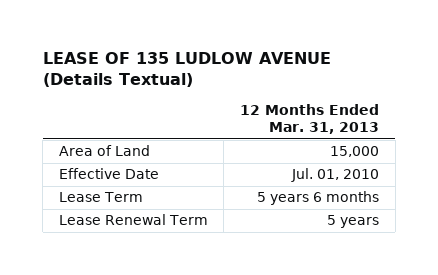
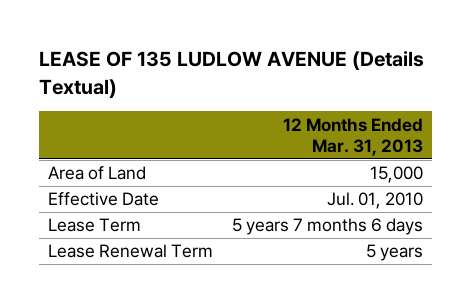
- Lease Term | 5 years 6 months
+ Lease Term | 5 years 7 months 6 days

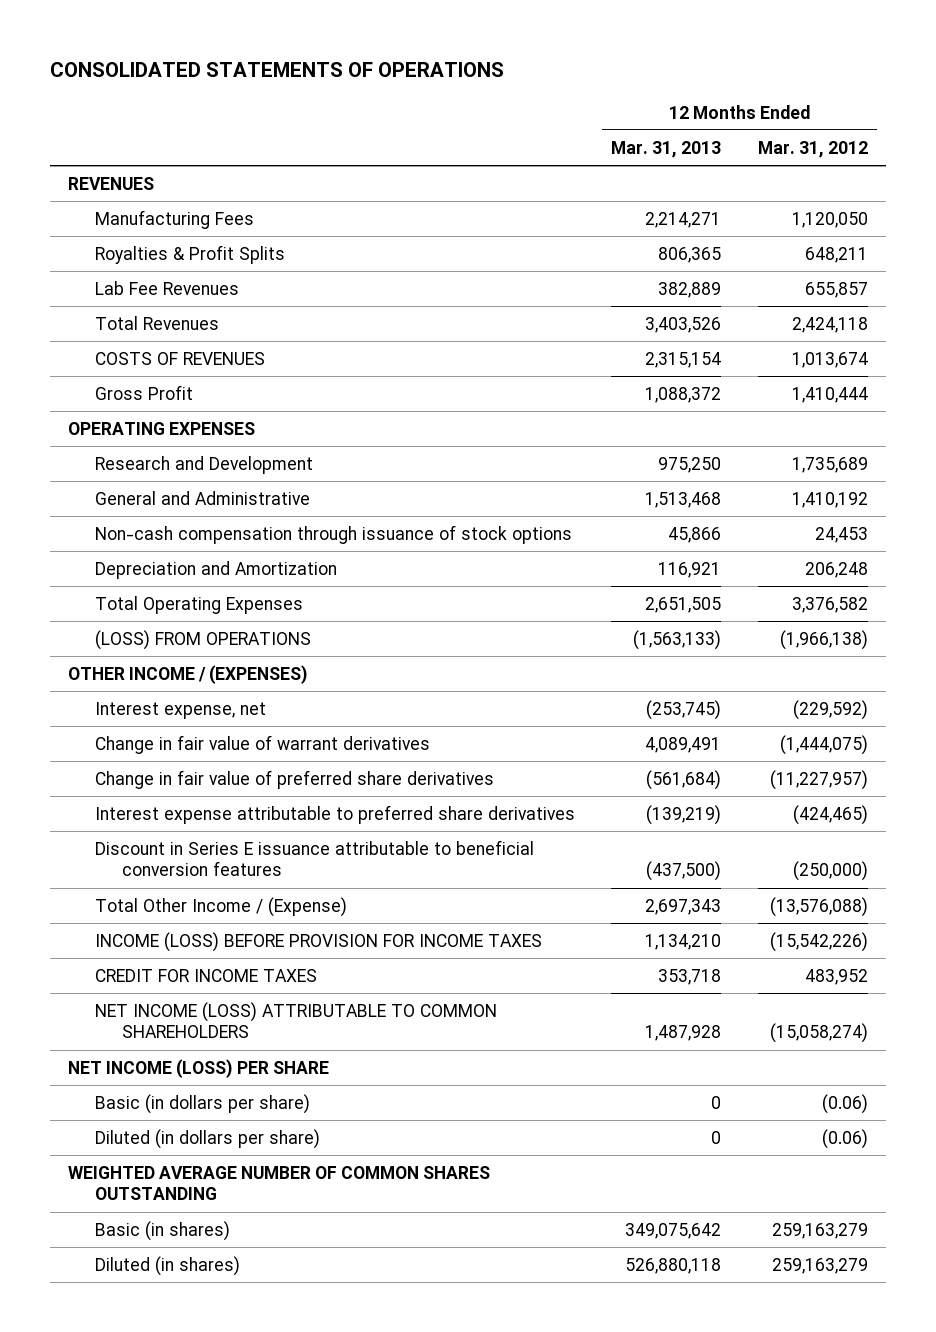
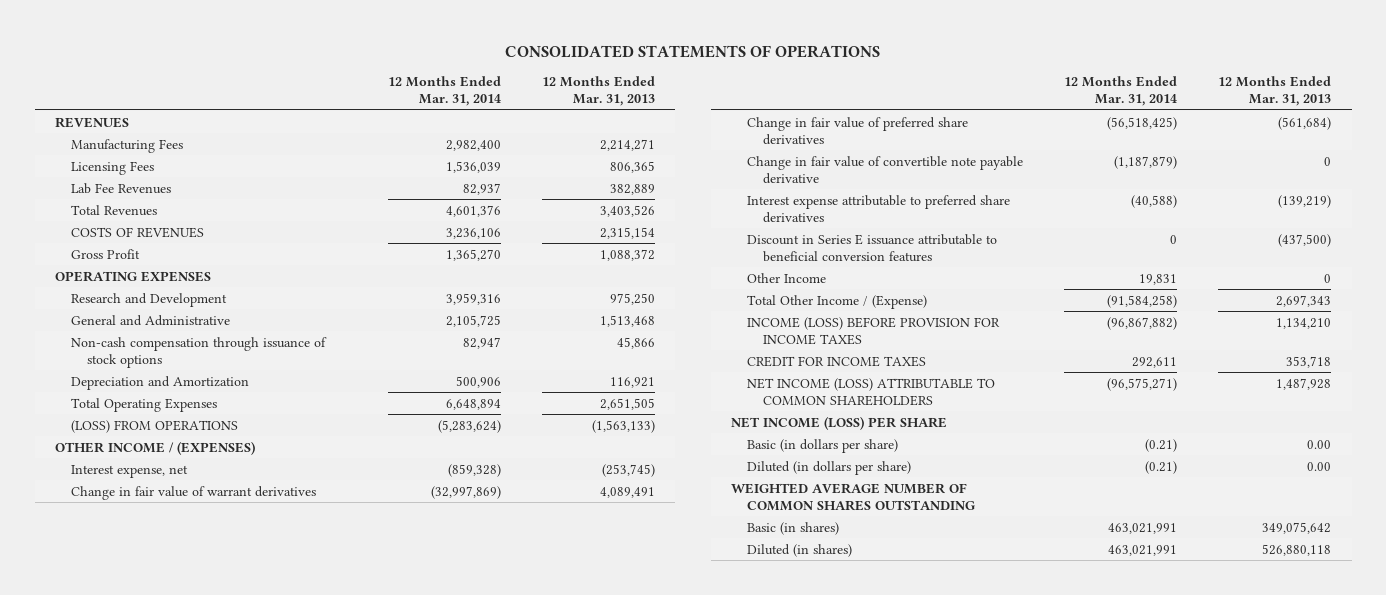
- | 12 Months Ended Mar. 31, 2013 | 12 Months Ended Mar. 31, 2012
+ | 12 Months Ended Mar. 31, 2014 | 12 Months Ended Mar. 31, 2013
- Royalties & Profit Splits | 806,365 | 648,211
+ Licensing Fees | 1,536,039 | 806,365
+ Change in fair value of convertible note payable derivative | (1,187,879) | 0
+ Other Income | 19,831 | 0
- Basic (in dollars per share) | 0 | (0.06)
- Diluted (in dollars per share) | 0 | (0.06)
+ Basic (in dollars per share) | (0.21) | 0.00
+ Diluted (in dollars per share) | (0.21) | 0.00

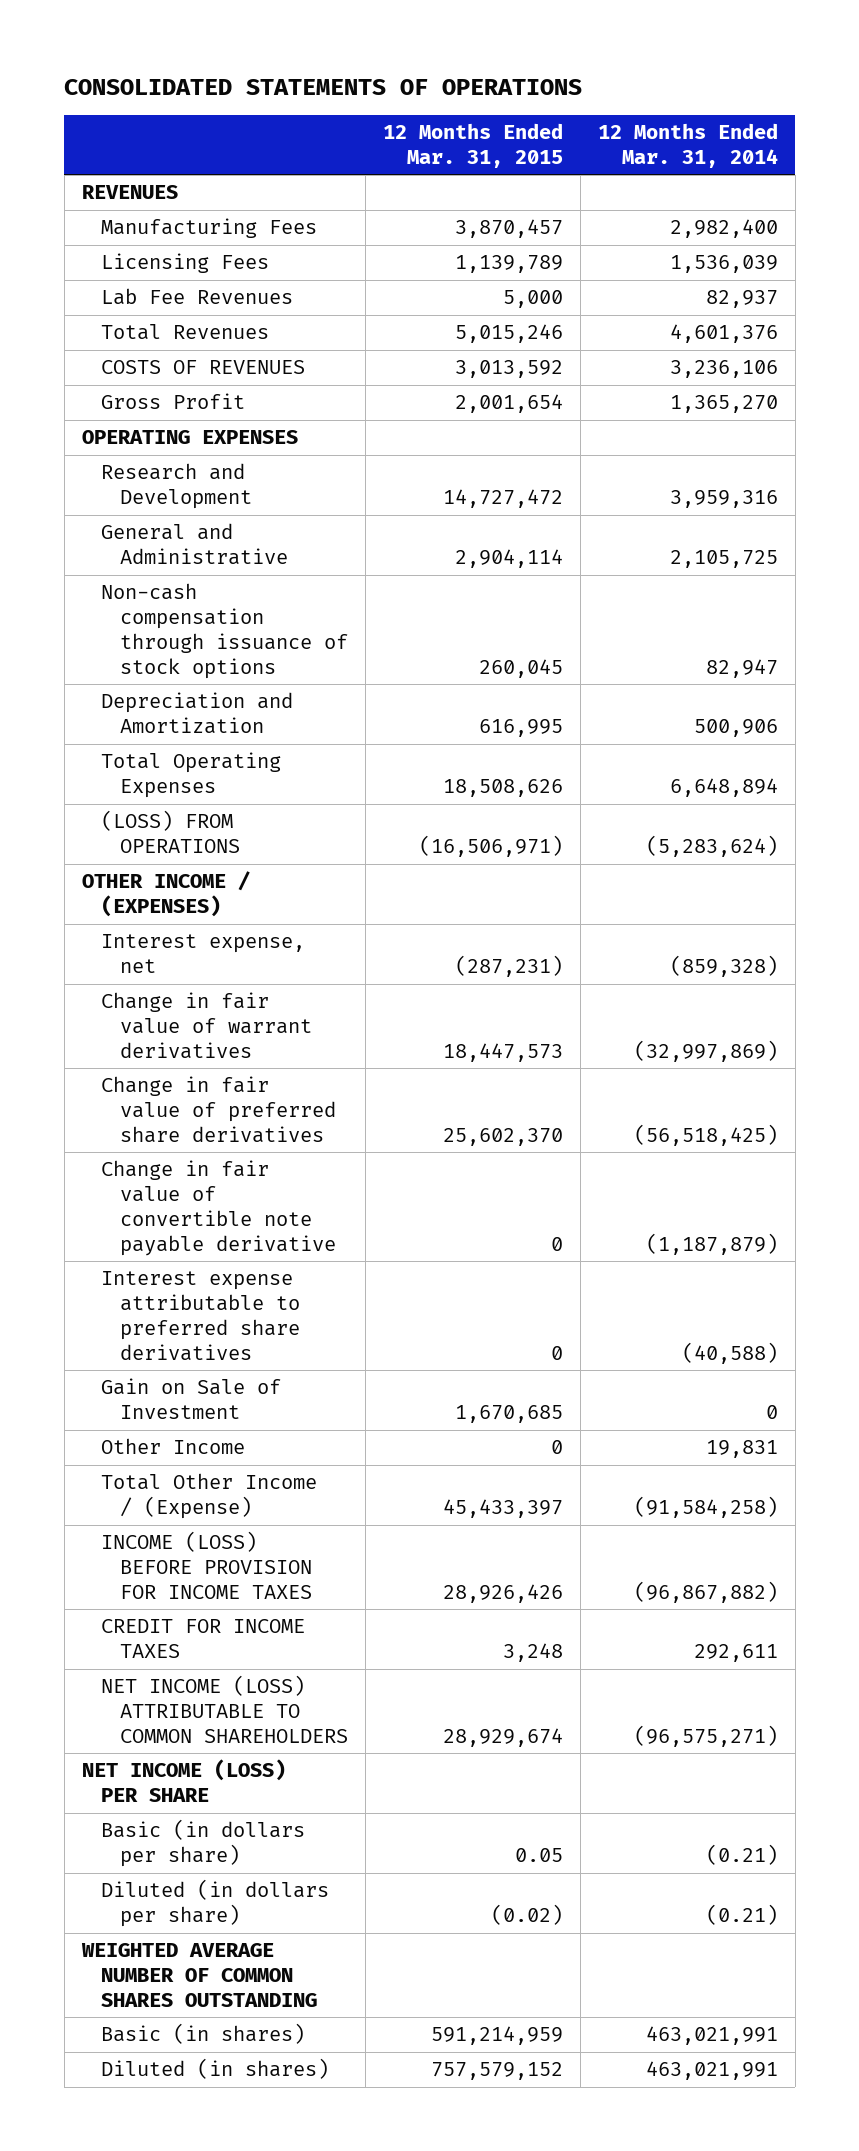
- | 12 Months Ended Mar. 31, 2014 | 12 Months Ended Mar. 31, 2013
+ | 12 Months Ended Mar. 31, 2015 | 12 Months Ended Mar. 31, 2014
- Discount in Series E issuance attributable to beneficial conversion features | 0 | (437,500)
+ Gain on Sale of Investment | 1,670,685 | 0

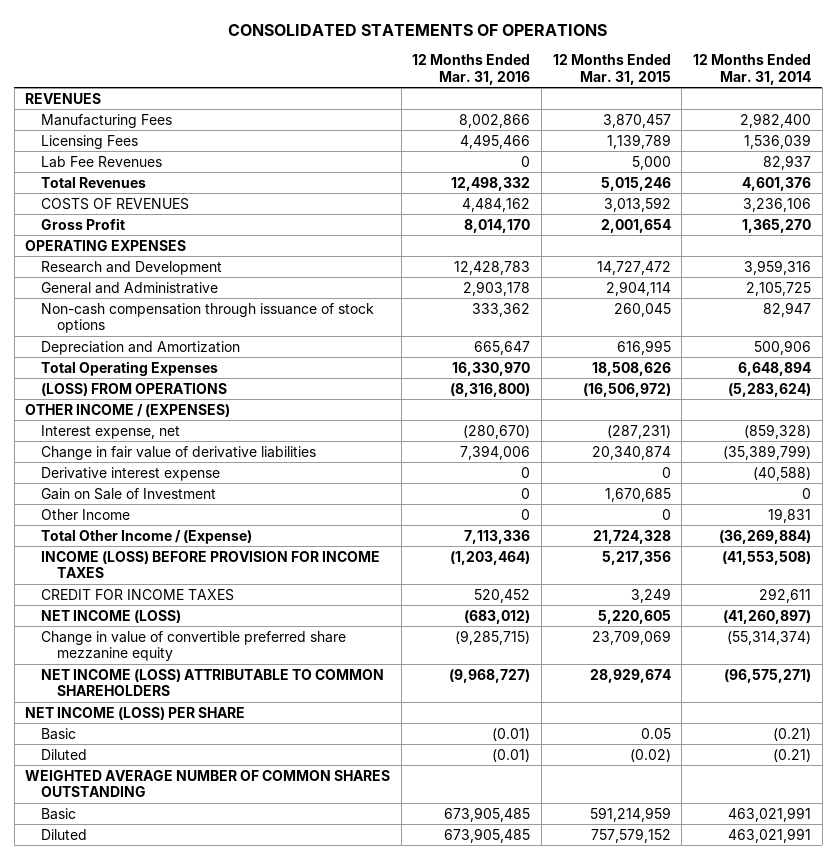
- | 12 Months Ended Mar. 31, 2015 | 12 Months Ended Mar. 31, 2014
+ | 12 Months Ended Mar. 31, 2016 | 12 Months Ended Mar. 31, 2015 | 12 Months Ended Mar. 31, 2014
- (LOSS) FROM OPERATIONS | (16,506,971) | (5,283,624)
+ (LOSS) FROM OPERATIONS | (8,316,800) | (16,506,972) | (5,283,624)
- Change in fair value of warrant derivatives | 18,447,573 | (32,997,869)
- Change in fair value of preferred share derivatives | 25,602,370 | (56,518,425)
- Change in fair value of convertible note payable derivative | 0 | (1,187,879)
- Interest expense attributable to preferred share derivatives | 0 | (40,588)
+ Change in fair value of derivative liabilities | 7,394,006 | 20,340,874 | (35,389,799)
+ Derivative interest expense | 0 | 0 | (40,588)
- Total Other Income / (Expense) | 45,433,397 | (91,584,258)
- INCOME (LOSS) BEFORE PROVISION FOR INCOME TAXES | 28,926,426 | (96,867,882)
- CREDIT FOR INCOME TAXES | 3,248 | 292,611
+ Total Other Income / (Expense) | 7,113,336 | 21,724,328 | (36,269,884)
+ INCOME (LOSS) BEFORE PROVISION FOR INCOME TAXES | (1,203,464) | 5,217,356 | (41,553,508)
+ CREDIT FOR INCOME TAXES | 520,452 | 3,249 | 292,611
+ NET INCOME (LOSS) | (683,012) | 5,220,605 | (41,260,897)
+ Change in value of convertible preferred share mezzanine equity | (9,285,715) | 23,709,069 | (55,314,374)
- Basic (in dollars per share) | 0.05 | (0.21)
- Diluted (in dollars per share) | (0.02) | (0.21)
+ Basic | (0.01) | 0.05 | (0.21)
+ Diluted | (0.01) | (0.02) | (0.21)
- Basic (in shares) | 591,214,959 | 463,021,991
- Diluted (in shares) | 757,579,152 | 463,021,991
+ Basic | 673,905,485 | 591,214,959 | 463,021,991
+ Diluted | 673,905,485 | 757,579,152 | 463,021,991

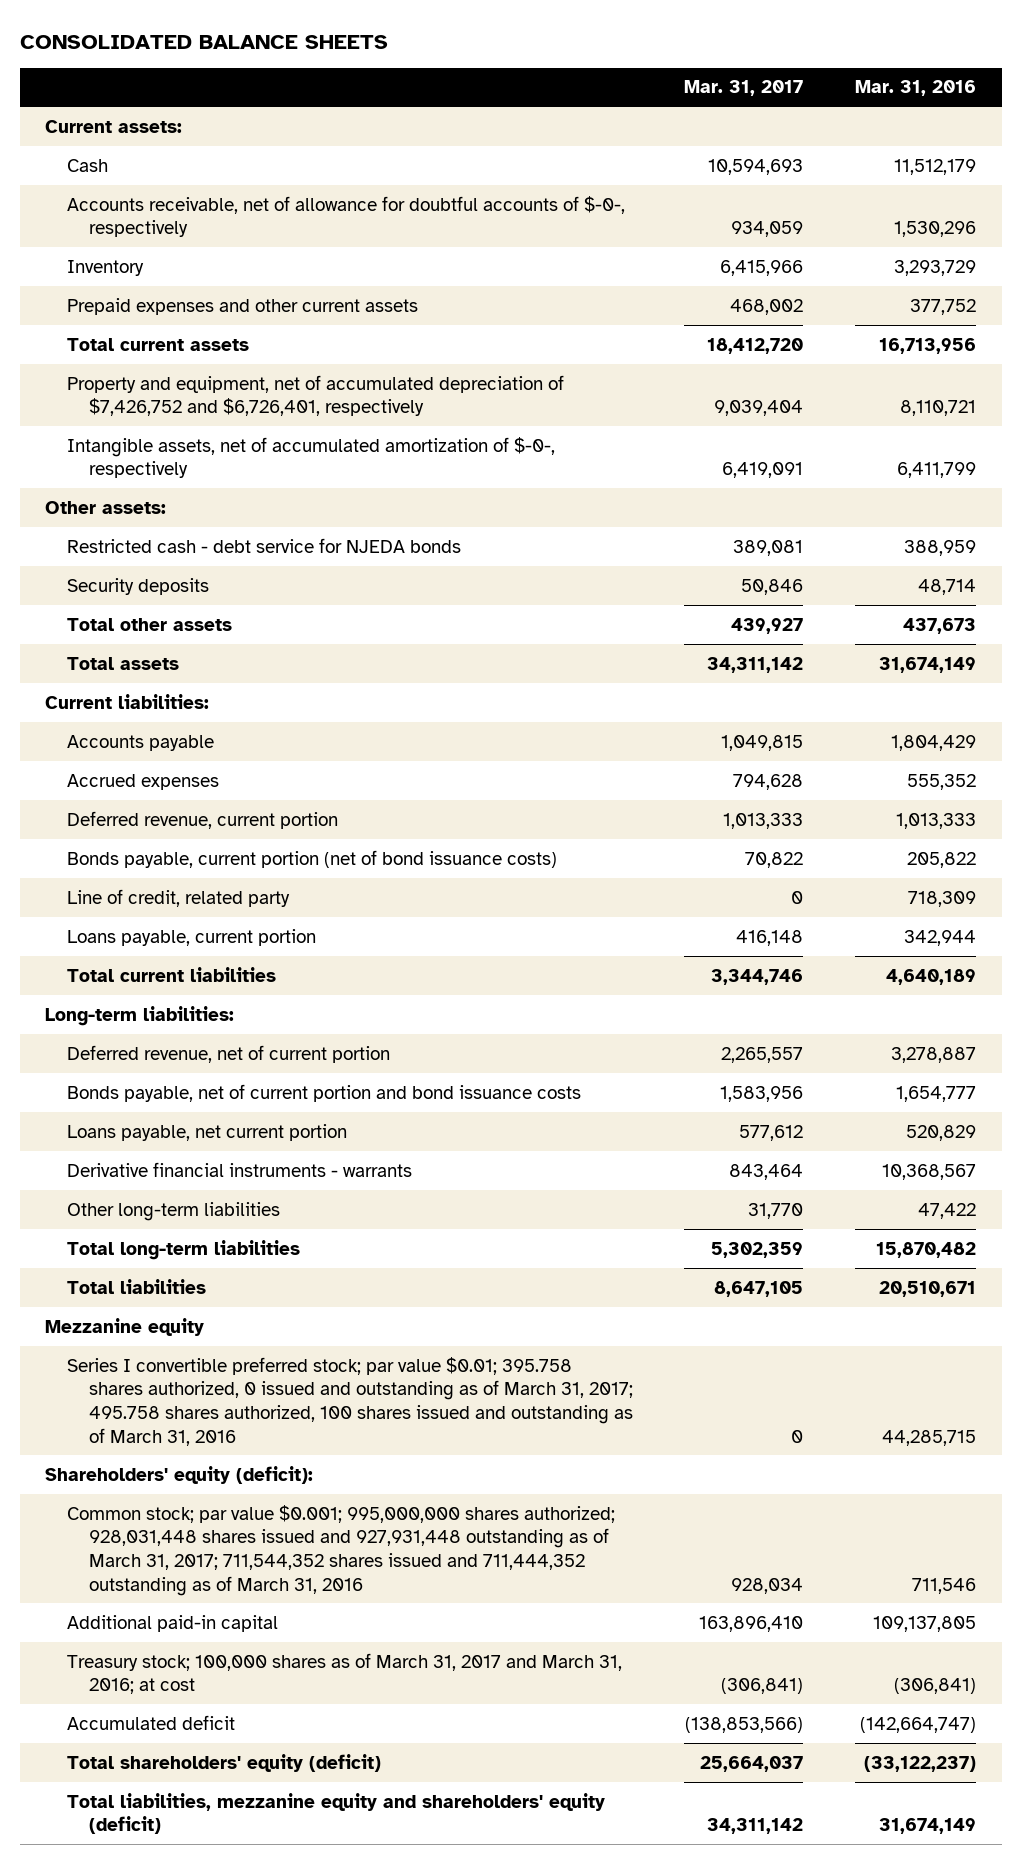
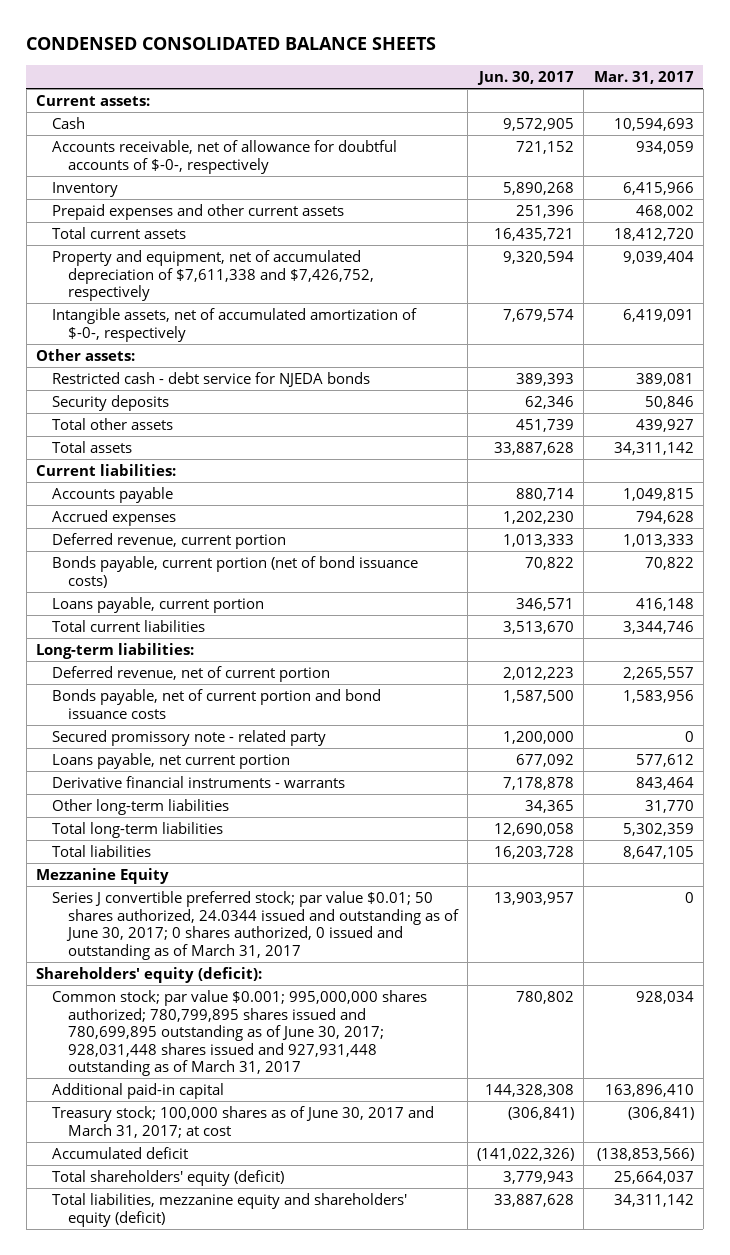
- CONSOLIDATED BALANCE SHEETS
+ CONDENSED CONSOLIDATED BALANCE SHEETS
- | Mar. 31, 2017 | Mar. 31, 2016
+ | Jun. 30, 2017 | Mar. 31, 2017
- Property and equipment, net of accumulated depreciation of $7,426,752 and $6,726,401, respectively | 9,039,404 | 8,110,721
+ Property and equipment, net of accumulated depreciation of $7,611,338 and $7,426,752, respectively | 9,320,594 | 9,039,404
- Line of credit, related party | 0 | 718,309
+ Secured promissory note - related party | 1,200,000 | 0
- Mezzanine equity
- Series I convertible preferred stock; par value $0.01; 395.758 shares authorized, 0 issued and outstanding as of March 31, 2017; 495.758 shares authorized, 100 shares issued and outstanding as of March 31, 2016 | 0 | 44,285,715
+ Mezzanine Equity
+ Series J convertible preferred stock; par value $0.01; 50 shares authorized, 24.0344 issued and outstanding as of June 30, 2017; 0 shares authorized, 0 issued and outstanding as of March 31, 2017 | 13,903,957 | 0
- Common stock; par value $0.001; 995,000,000 shares authorized; 928,031,448 shares issued and 927,931,448 outstanding as of March 31, 2017; 711,544,352 shares issued and 711,444,352 outstanding as of March 31, 2016 | 928,034 | 711,546
+ Common stock; par value $0.001; 995,000,000 shares authorized; 780,799,895 shares issued and 780,699,895 outstanding as of June 30, 2017; 928,031,448 shares issued and 927,931,448 outstanding as of March 31, 2017 | 780,802 | 928,034
- Treasury stock; 100,000 shares as of March 31, 2017 and March 31, 2016; at cost | (306,841) | (306,841)
+ Treasury stock; 100,000 shares as of June 30, 2017 and March 31, 2017; at cost | (306,841) | (306,841)

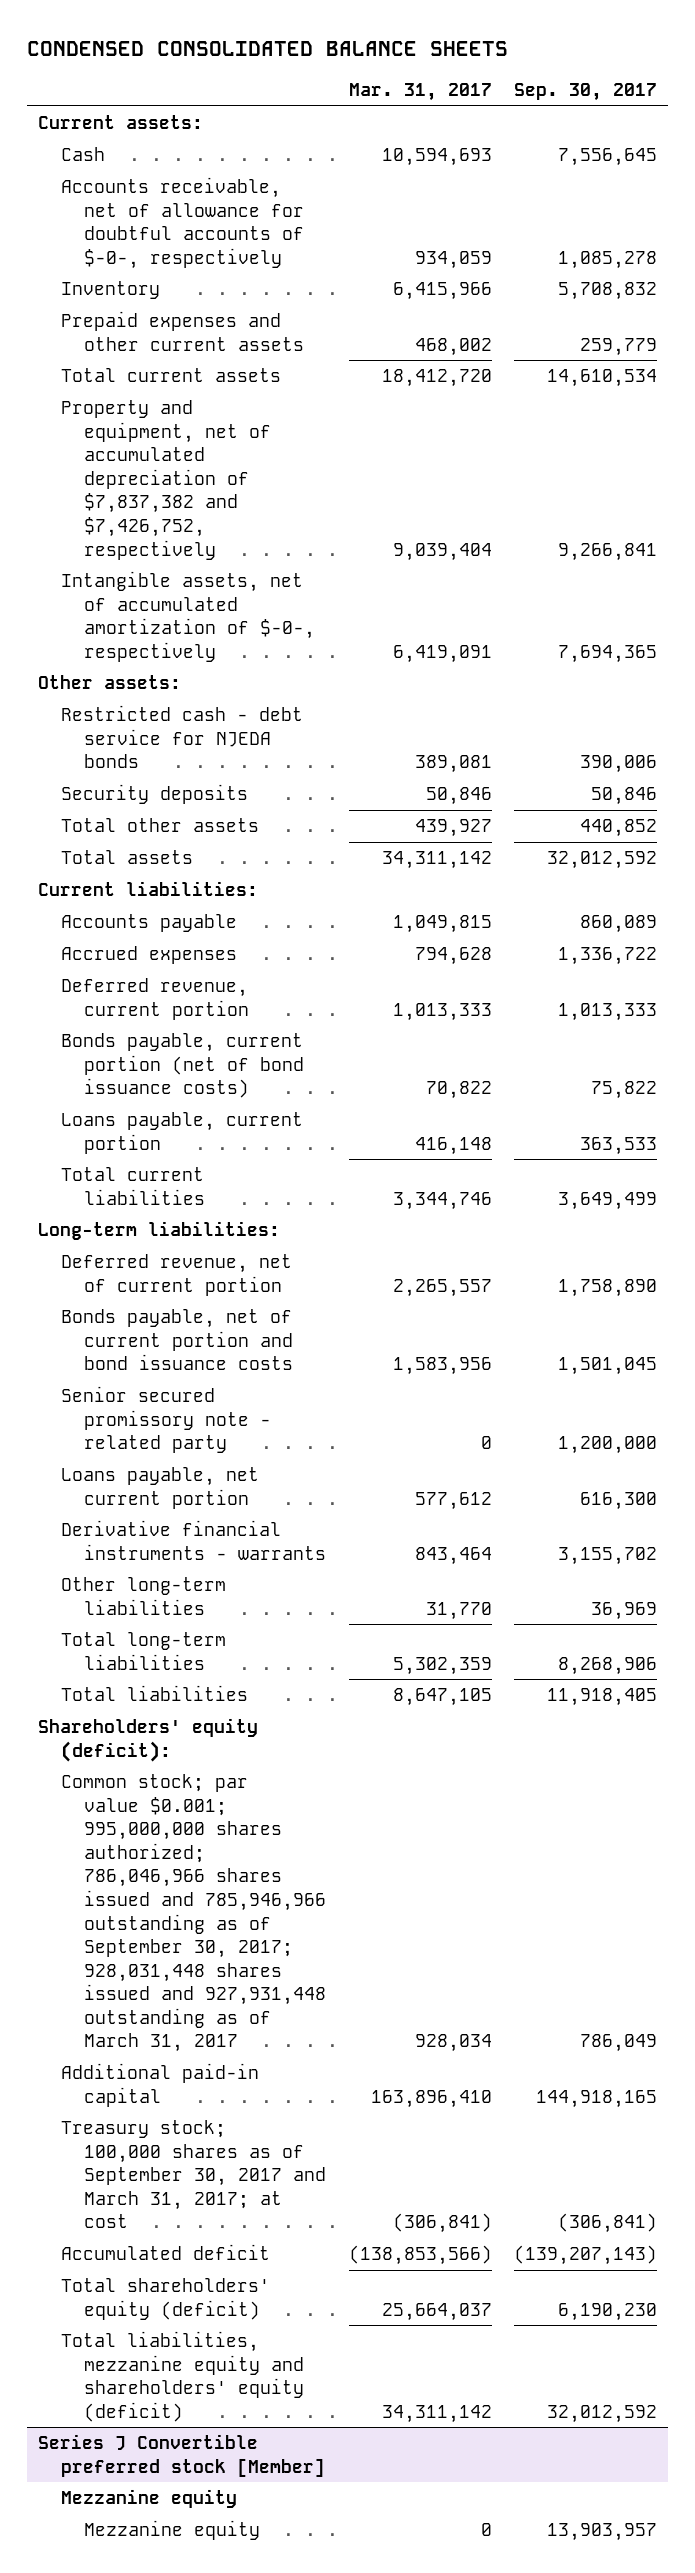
- | Jun. 30, 2017 | Mar. 31, 2017
+ | Mar. 31, 2017 | Sep. 30, 2017
- Property and equipment, net of accumulated depreciation of $7,611,338 and $7,426,752, respectively | 9,320,594 | 9,039,404
+ Property and equipment, net of accumulated depreciation of $7,837,382 and $7,426,752, respectively | 9,039,404 | 9,266,841
- Secured promissory note - related party | 1,200,000 | 0
+ Senior secured promissory note - related party | 0 | 1,200,000
- Mezzanine Equity
- Series J convertible preferred stock; par value $0.01; 50 shares authorized, 24.0344 issued and outstanding as of June 30, 2017; 0 shares authorized, 0 issued and outstanding as of March 31, 2017 | 13,903,957 | 0
- Common stock; par value $0.001; 995,000,000 shares authorized; 780,799,895 shares issued and 780,699,895 outstanding as of June 30, 2017; 928,031,448 shares issued and 927,931,448 outstanding as of March 31, 2017 | 780,802 | 928,034
+ Common stock; par value $0.001; 995,000,000 shares authorized; 786,046,966 shares issued and 785,946,966 outstanding as of September 30, 2017; 928,031,448 shares issued and 927,931,448 outstanding as of March 31, 2017 | 928,034 | 786,049
- Treasury stock; 100,000 shares as of June 30, 2017 and March 31, 2017; at cost | (306,841) | (306,841)
+ Treasury stock; 100,000 shares as of September 30, 2017 and March 31, 2017; at cost | (306,841) | (306,841)
+ Series J Convertible preferred stock [Member]
+ Mezzanine equity
+ Mezzanine equity | 0 | 13,903,957

